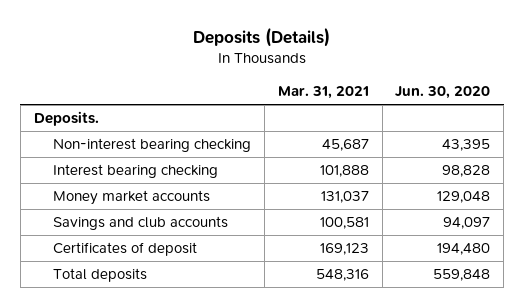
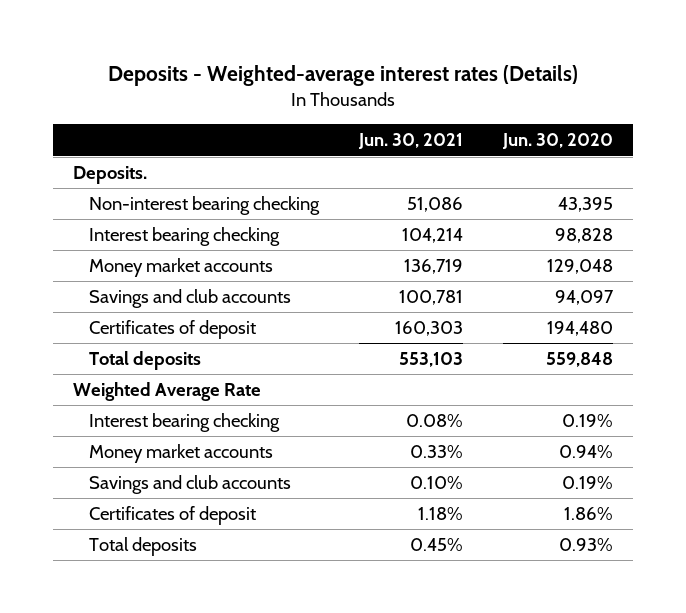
- Deposits (Details)
+ Deposits - Weighted-average interest rates (Details)
- | Mar. 31, 2021 | Jun. 30, 2020
+ | Jun. 30, 2021 | Jun. 30, 2020
+ Weighted Average Rate
+ Interest bearing checking | 0.08% | 0.19%
+ Money market accounts | 0.33% | 0.94%
+ Savings and club accounts | 0.10% | 0.19%
+ Certificates of deposit | 1.18% | 1.86%
+ Total deposits | 0.45% | 0.93%

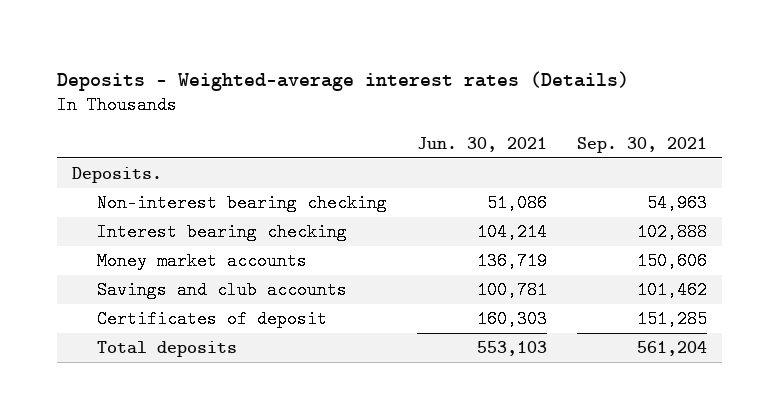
- | Jun. 30, 2021 | Jun. 30, 2020
+ | Jun. 30, 2021 | Sep. 30, 2021
- Weighted Average Rate
- Interest bearing checking | 0.08% | 0.19%
- Money market accounts | 0.33% | 0.94%
- Savings and club accounts | 0.10% | 0.19%
- Certificates of deposit | 1.18% | 1.86%
- Total deposits | 0.45% | 0.93%

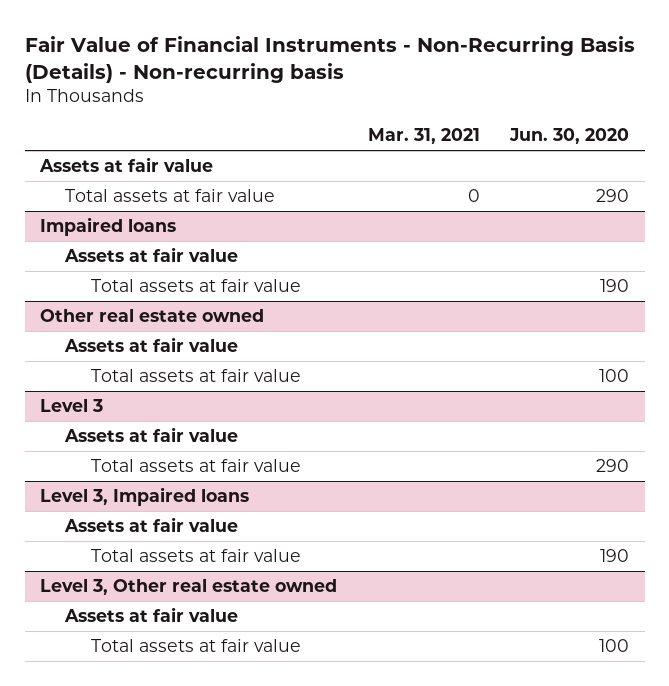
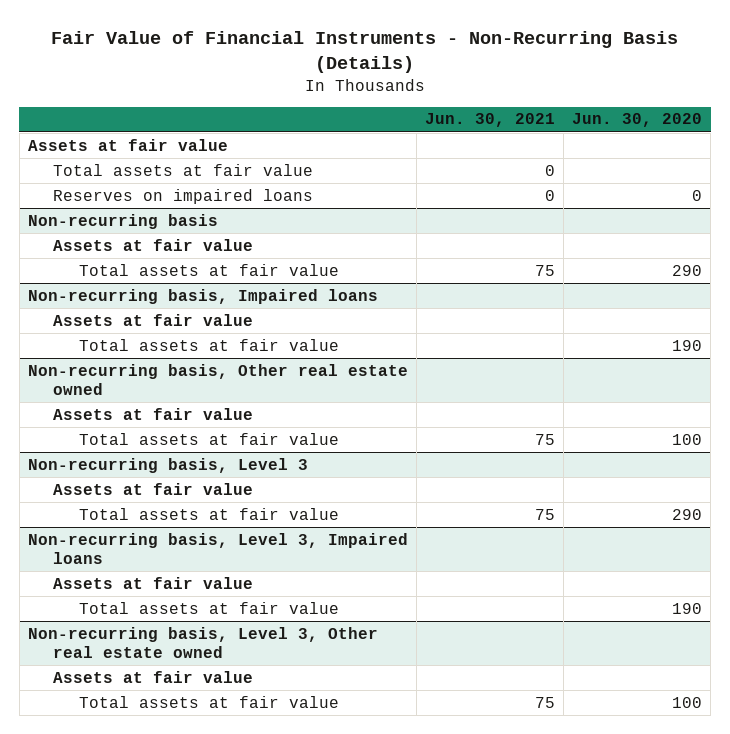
- Fair Value of Financial Instruments - Non-Recurring Basis (Details) - Non-recurring basis
+ Fair Value of Financial Instruments - Non-Recurring Basis (Details)
- | Mar. 31, 2021 | Jun. 30, 2020
+ | Jun. 30, 2021 | Jun. 30, 2020
+ Total assets at fair value | 0 |
+ Reserves on impaired loans | 0 | 0
+ Non-recurring basis
+ Assets at fair value
- Impaired loans
+ Non-recurring basis, Impaired loans
- Other real estate owned
+ Non-recurring basis, Other real estate owned
- Level 3
+ Non-recurring basis, Level 3
- Level 3, Impaired loans
+ Non-recurring basis, Level 3, Impaired loans
- Level 3, Other real estate owned
+ Non-recurring basis, Level 3, Other real estate owned

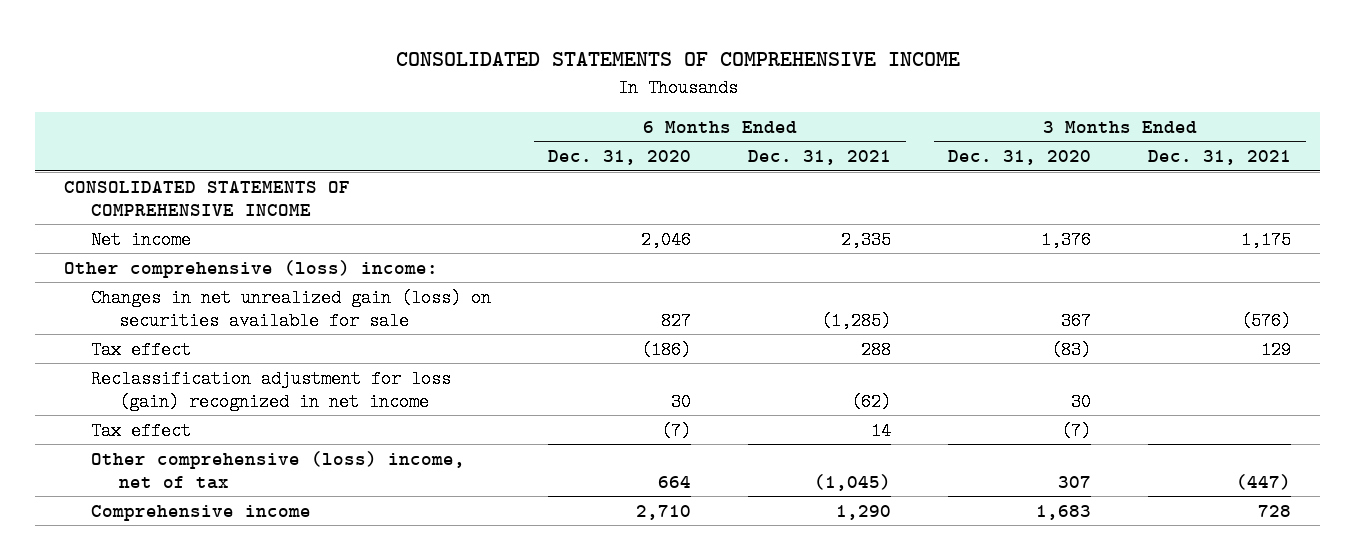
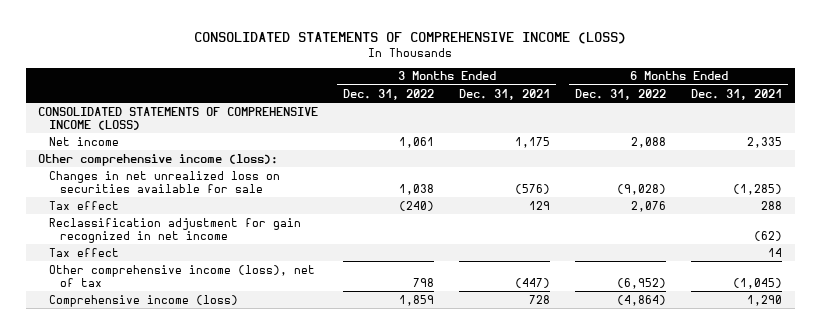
- CONSOLIDATED STATEMENTS OF COMPREHENSIVE INCOME
+ CONSOLIDATED STATEMENTS OF COMPREHENSIVE INCOME (LOSS)
- | 6 Months Ended Dec. 31, 2020 | 6 Months Ended Dec. 31, 2021 | 3 Months Ended Dec. 31, 2020 | 3 Months Ended Dec. 31, 2021
+ | 3 Months Ended Dec. 31, 2022 | 3 Months Ended Dec. 31, 2021 | 6 Months Ended Dec. 31, 2022 | 6 Months Ended Dec. 31, 2021
- CONSOLIDATED STATEMENTS OF COMPREHENSIVE INCOME
+ CONSOLIDATED STATEMENTS OF COMPREHENSIVE INCOME (LOSS)
- Other comprehensive (loss) income:
- Changes in net unrealized gain (loss) on securities available for sale | 827 | (1,285) | 367 | (576)
+ Other comprehensive income (loss):
+ Changes in net unrealized loss on securities available for sale | 1,038 | (576) | (9,028) | (1,285)
- Reclassification adjustment for loss (gain) recognized in net income | 30 | (62) | 30 |
+ Reclassification adjustment for gain recognized in net income | | | | (62)
- Other comprehensive (loss) income, net of tax | 664 | (1,045) | 307 | (447)
- Comprehensive income | 2,710 | 1,290 | 1,683 | 728
+ Other comprehensive income (loss), net of tax | 798 | (447) | (6,952) | (1,045)
+ Comprehensive income (loss) | 1,859 | 728 | (4,864) | 1,290

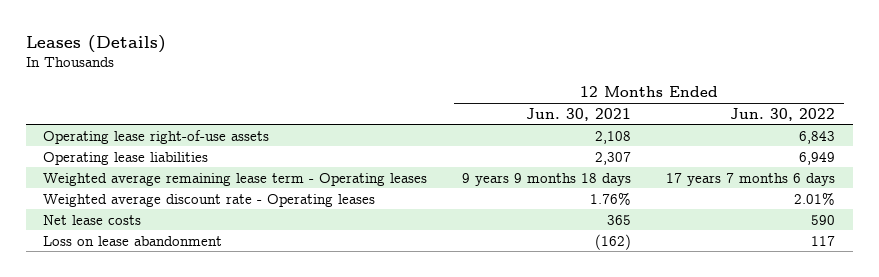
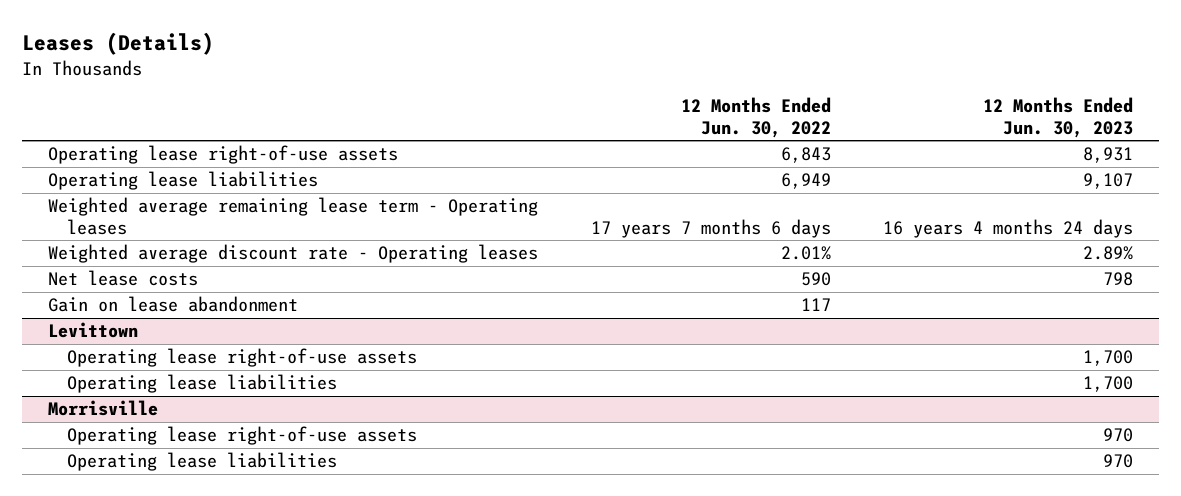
- | 12 Months Ended Jun. 30, 2021 | 12 Months Ended Jun. 30, 2022
+ | 12 Months Ended Jun. 30, 2022 | 12 Months Ended Jun. 30, 2023
- Loss on lease abandonment | (162) | 117
+ Gain on lease abandonment | 117 |
+ Levittown
+ Operating lease right-of-use assets | | 1,700
+ Operating lease liabilities | | 1,700
+ Morrisville
+ Operating lease right-of-use assets | | 970
+ Operating lease liabilities | | 970

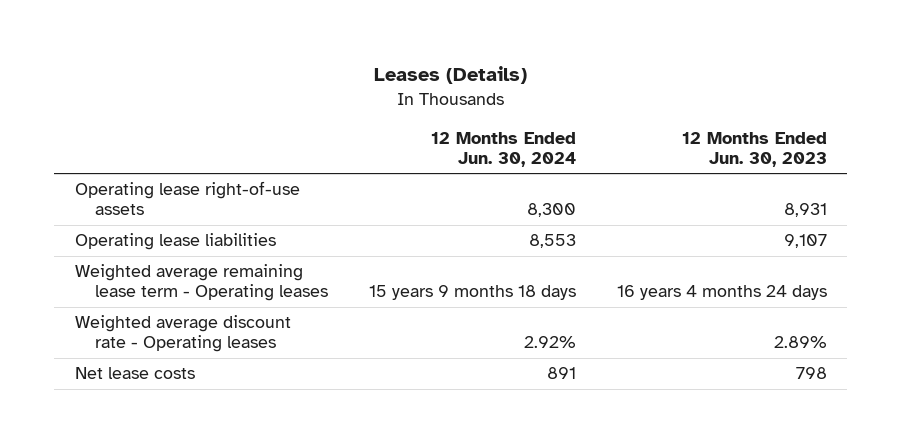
- | 12 Months Ended Jun. 30, 2022 | 12 Months Ended Jun. 30, 2023
+ | 12 Months Ended Jun. 30, 2024 | 12 Months Ended Jun. 30, 2023
- Gain on lease abandonment | 117 |
- Levittown
- Operating lease right-of-use assets | | 1,700
- Operating lease liabilities | | 1,700
- Morrisville
- Operating lease right-of-use assets | | 970
- Operating lease liabilities | | 970

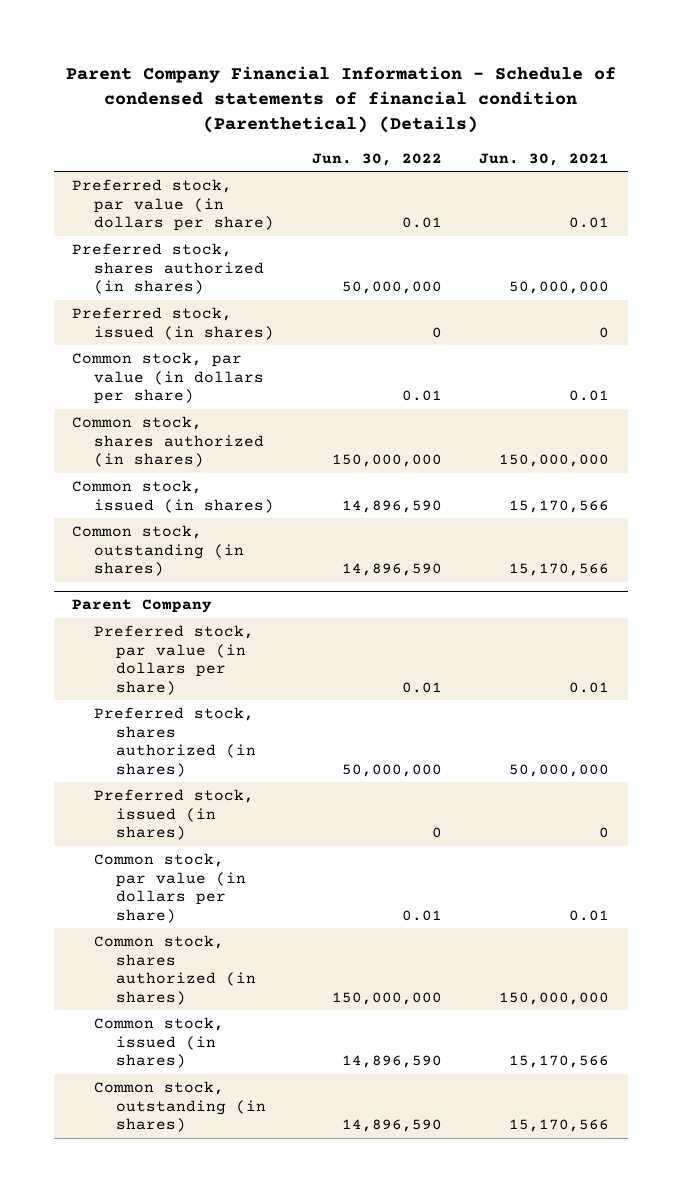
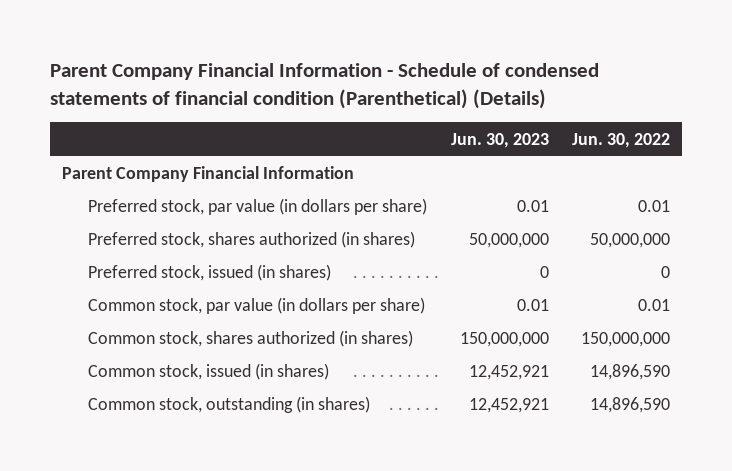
- | Jun. 30, 2022 | Jun. 30, 2021
+ | Jun. 30, 2023 | Jun. 30, 2022
- Preferred stock, par value (in dollars per share) | 0.01 | 0.01
- Preferred stock, shares authorized (in shares) | 50,000,000 | 50,000,000
- Preferred stock, issued (in shares) | 0 | 0
- Common stock, par value (in dollars per share) | 0.01 | 0.01
- Common stock, shares authorized (in shares) | 150,000,000 | 150,000,000
- Common stock, issued (in shares) | 14,896,590 | 15,170,566
- Common stock, outstanding (in shares) | 14,896,590 | 15,170,566
- Parent Company
+ Parent Company Financial Information

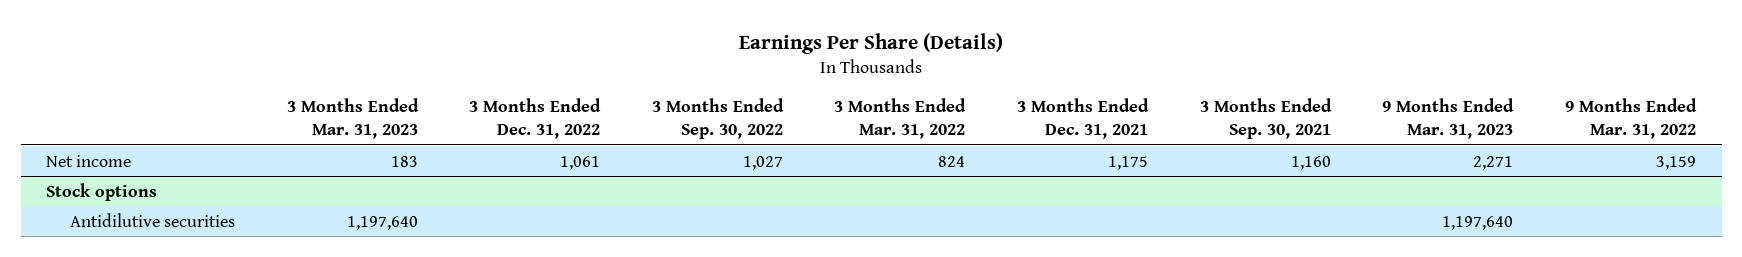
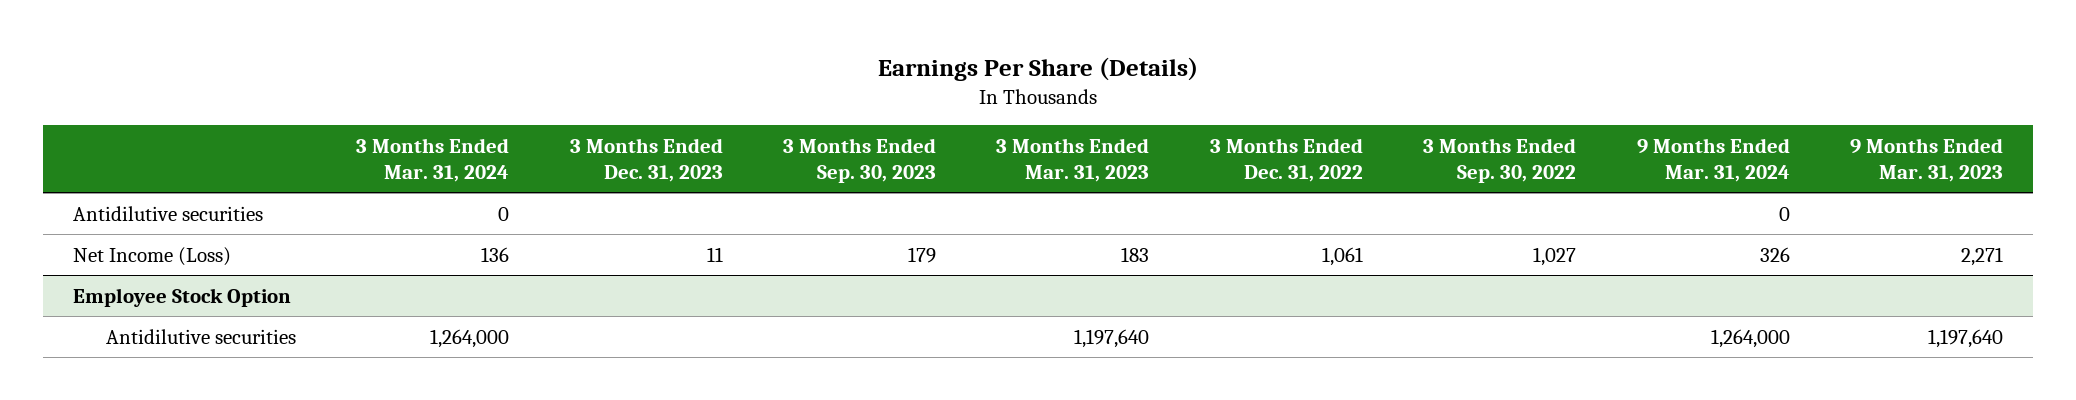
- | 3 Months Ended Mar. 31, 2023 | 3 Months Ended Dec. 31, 2022 | 3 Months Ended Sep. 30, 2022 | 3 Months Ended Mar. 31, 2022 | 3 Months Ended Dec. 31, 2021 | 3 Months Ended Sep. 30, 2021 | 9 Months Ended Mar. 31, 2023 | 9 Months Ended Mar. 31, 2022
+ | 3 Months Ended Mar. 31, 2024 | 3 Months Ended Dec. 31, 2023 | 3 Months Ended Sep. 30, 2023 | 3 Months Ended Mar. 31, 2023 | 3 Months Ended Dec. 31, 2022 | 3 Months Ended Sep. 30, 2022 | 9 Months Ended Mar. 31, 2024 | 9 Months Ended Mar. 31, 2023
- Net income | 183 | 1,061 | 1,027 | 824 | 1,175 | 1,160 | 2,271 | 3,159
- Stock options
+ Antidilutive securities | 0 | | | | | | 0 |
+ Net Income (Loss) | 136 | 11 | 179 | 183 | 1,061 | 1,027 | 326 | 2,271
+ Employee Stock Option

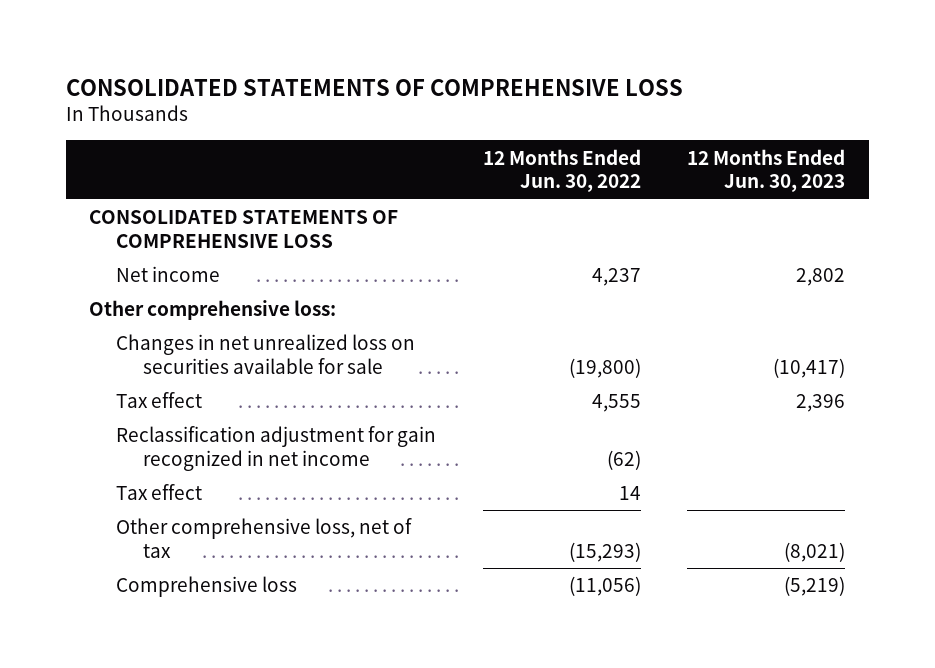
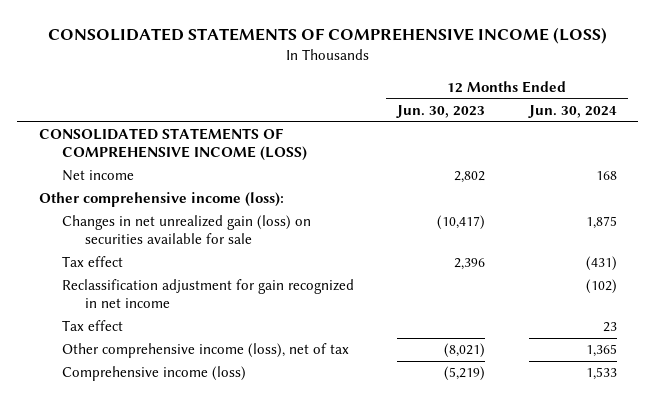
- CONSOLIDATED STATEMENTS OF COMPREHENSIVE LOSS
+ CONSOLIDATED STATEMENTS OF COMPREHENSIVE INCOME (LOSS)
- | 12 Months Ended Jun. 30, 2022 | 12 Months Ended Jun. 30, 2023
+ | 12 Months Ended Jun. 30, 2023 | 12 Months Ended Jun. 30, 2024
- CONSOLIDATED STATEMENTS OF COMPREHENSIVE LOSS
+ CONSOLIDATED STATEMENTS OF COMPREHENSIVE INCOME (LOSS)
- Other comprehensive loss:
- Changes in net unrealized loss on securities available for sale | (19,800) | (10,417)
+ Other comprehensive income (loss):
+ Changes in net unrealized gain (loss) on securities available for sale | (10,417) | 1,875
- Other comprehensive loss, net of tax | (15,293) | (8,021)
- Comprehensive loss | (11,056) | (5,219)
+ Other comprehensive income (loss), net of tax | (8,021) | 1,365
+ Comprehensive income (loss) | (5,219) | 1,533

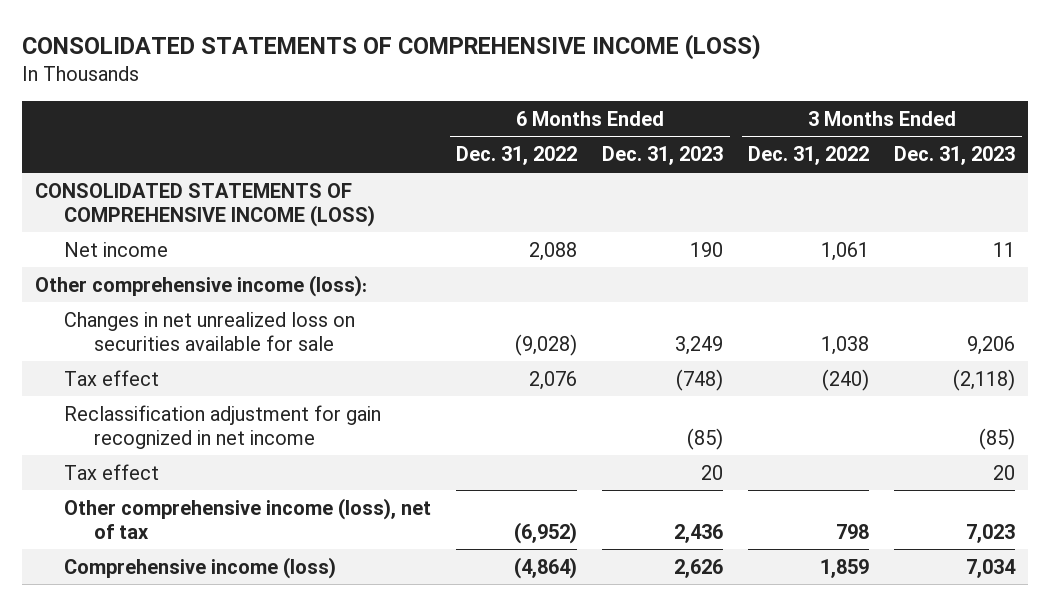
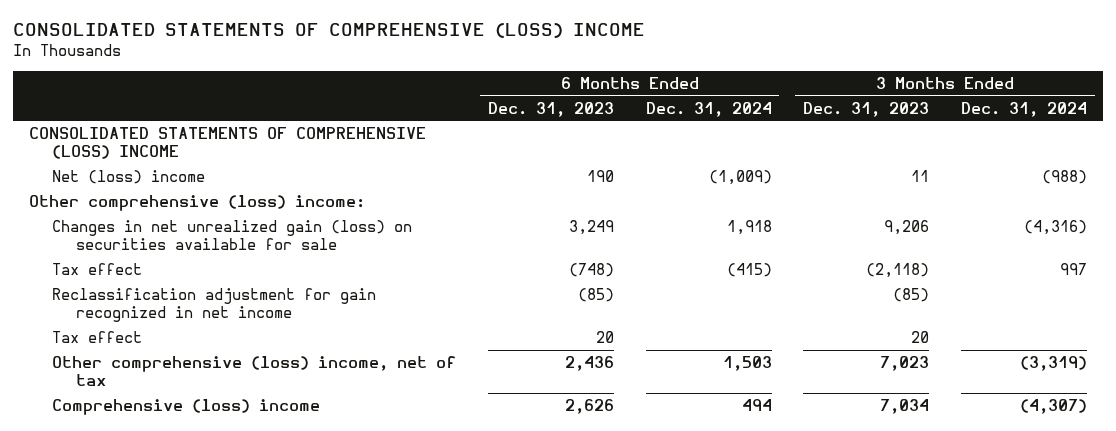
- CONSOLIDATED STATEMENTS OF COMPREHENSIVE INCOME (LOSS)
+ CONSOLIDATED STATEMENTS OF COMPREHENSIVE (LOSS) INCOME
- | 6 Months Ended Dec. 31, 2022 | 6 Months Ended Dec. 31, 2023 | 3 Months Ended Dec. 31, 2022 | 3 Months Ended Dec. 31, 2023
+ | 6 Months Ended Dec. 31, 2023 | 6 Months Ended Dec. 31, 2024 | 3 Months Ended Dec. 31, 2023 | 3 Months Ended Dec. 31, 2024
- CONSOLIDATED STATEMENTS OF COMPREHENSIVE INCOME (LOSS)
- Net income | 2,088 | 190 | 1,061 | 11
- Other comprehensive income (loss):
- Changes in net unrealized loss on securities available for sale | (9,028) | 3,249 | 1,038 | 9,206
+ CONSOLIDATED STATEMENTS OF COMPREHENSIVE (LOSS) INCOME
+ Net (loss) income | 190 | (1,009) | 11 | (988)
+ Other comprehensive (loss) income:
+ Changes in net unrealized gain (loss) on securities available for sale | 3,249 | 1,918 | 9,206 | (4,316)
- Other comprehensive income (loss), net of tax | (6,952) | 2,436 | 798 | 7,023
- Comprehensive income (loss) | (4,864) | 2,626 | 1,859 | 7,034
+ Other comprehensive (loss) income, net of tax | 2,436 | 1,503 | 7,023 | (3,319)
+ Comprehensive (loss) income | 2,626 | 494 | 7,034 | (4,307)

